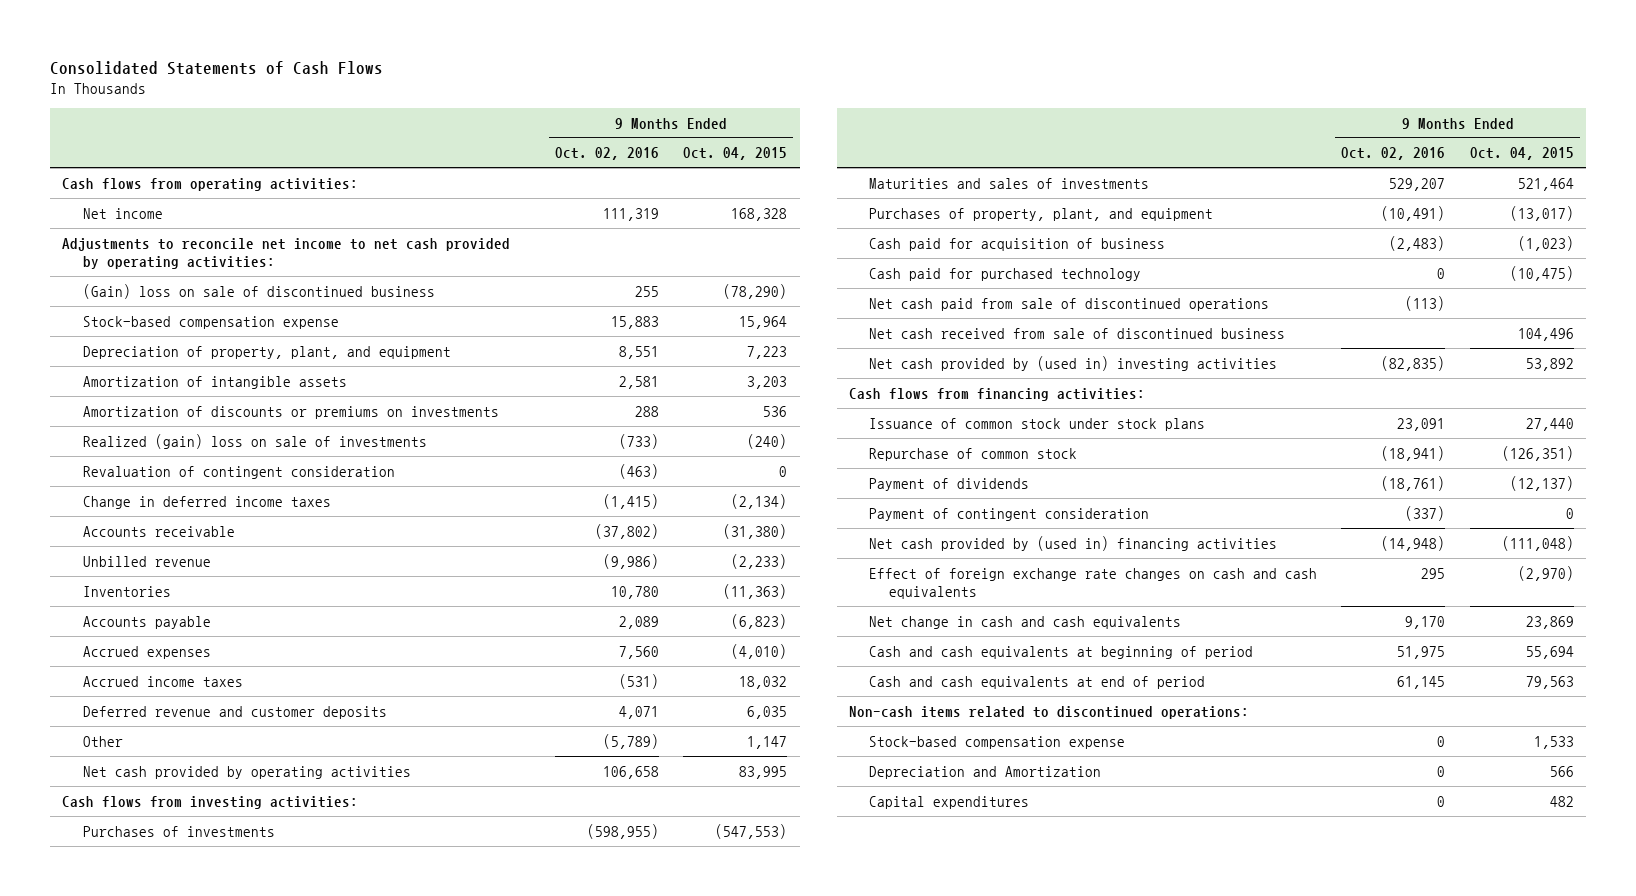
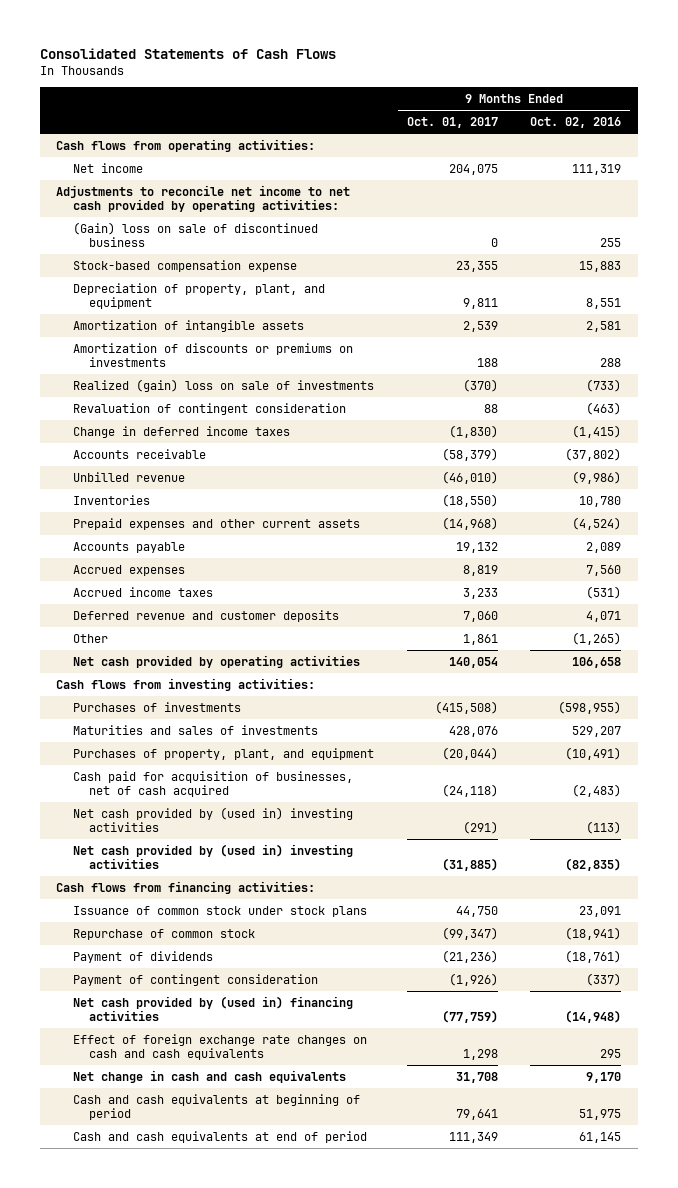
- | 9 Months Ended Oct. 02, 2016 | 9 Months Ended Oct. 04, 2015
+ | 9 Months Ended Oct. 01, 2017 | 9 Months Ended Oct. 02, 2016
+ Prepaid expenses and other current assets | (14,968) | (4,524)
- Other | (5,789) | 1,147
+ Other | 1,861 | (1,265)
- Cash paid for acquisition of business | (2,483) | (1,023)
- Cash paid for purchased technology | 0 | (10,475)
- Net cash paid from sale of discontinued operations | (113) |
- Net cash received from sale of discontinued business | | 104,496
+ Cash paid for acquisition of businesses, net of cash acquired | (24,118) | (2,483)
+ Net cash provided by (used in) investing activities | (291) | (113)
- Non-cash items related to discontinued operations:
- Stock-based compensation expense | 0 | 1,533
- Depreciation and Amortization | 0 | 566
- Capital expenditures | 0 | 482

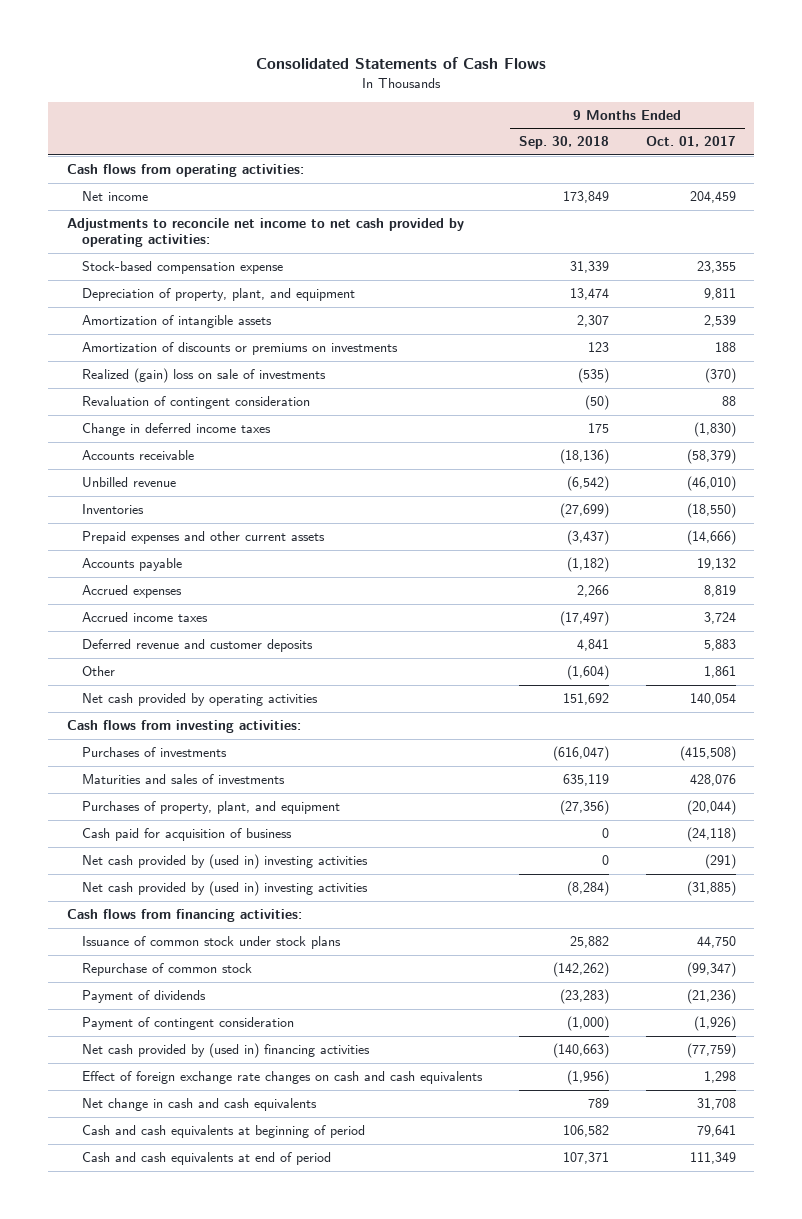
- | 9 Months Ended Oct. 01, 2017 | 9 Months Ended Oct. 02, 2016
+ | 9 Months Ended Sep. 30, 2018 | 9 Months Ended Oct. 01, 2017
- Net income | 204,075 | 111,319
+ Net income | 173,849 | 204,459
- (Gain) loss on sale of discontinued business | 0 | 255
- Prepaid expenses and other current assets | (14,968) | (4,524)
+ Prepaid expenses and other current assets | (3,437) | (14,666)
- Accrued income taxes | 3,233 | (531)
- Deferred revenue and customer deposits | 7,060 | 4,071
+ Accrued income taxes | (17,497) | 3,724
+ Deferred revenue and customer deposits | 4,841 | 5,883
- Cash paid for acquisition of businesses, net of cash acquired | (24,118) | (2,483)
+ Cash paid for acquisition of business | 0 | (24,118)

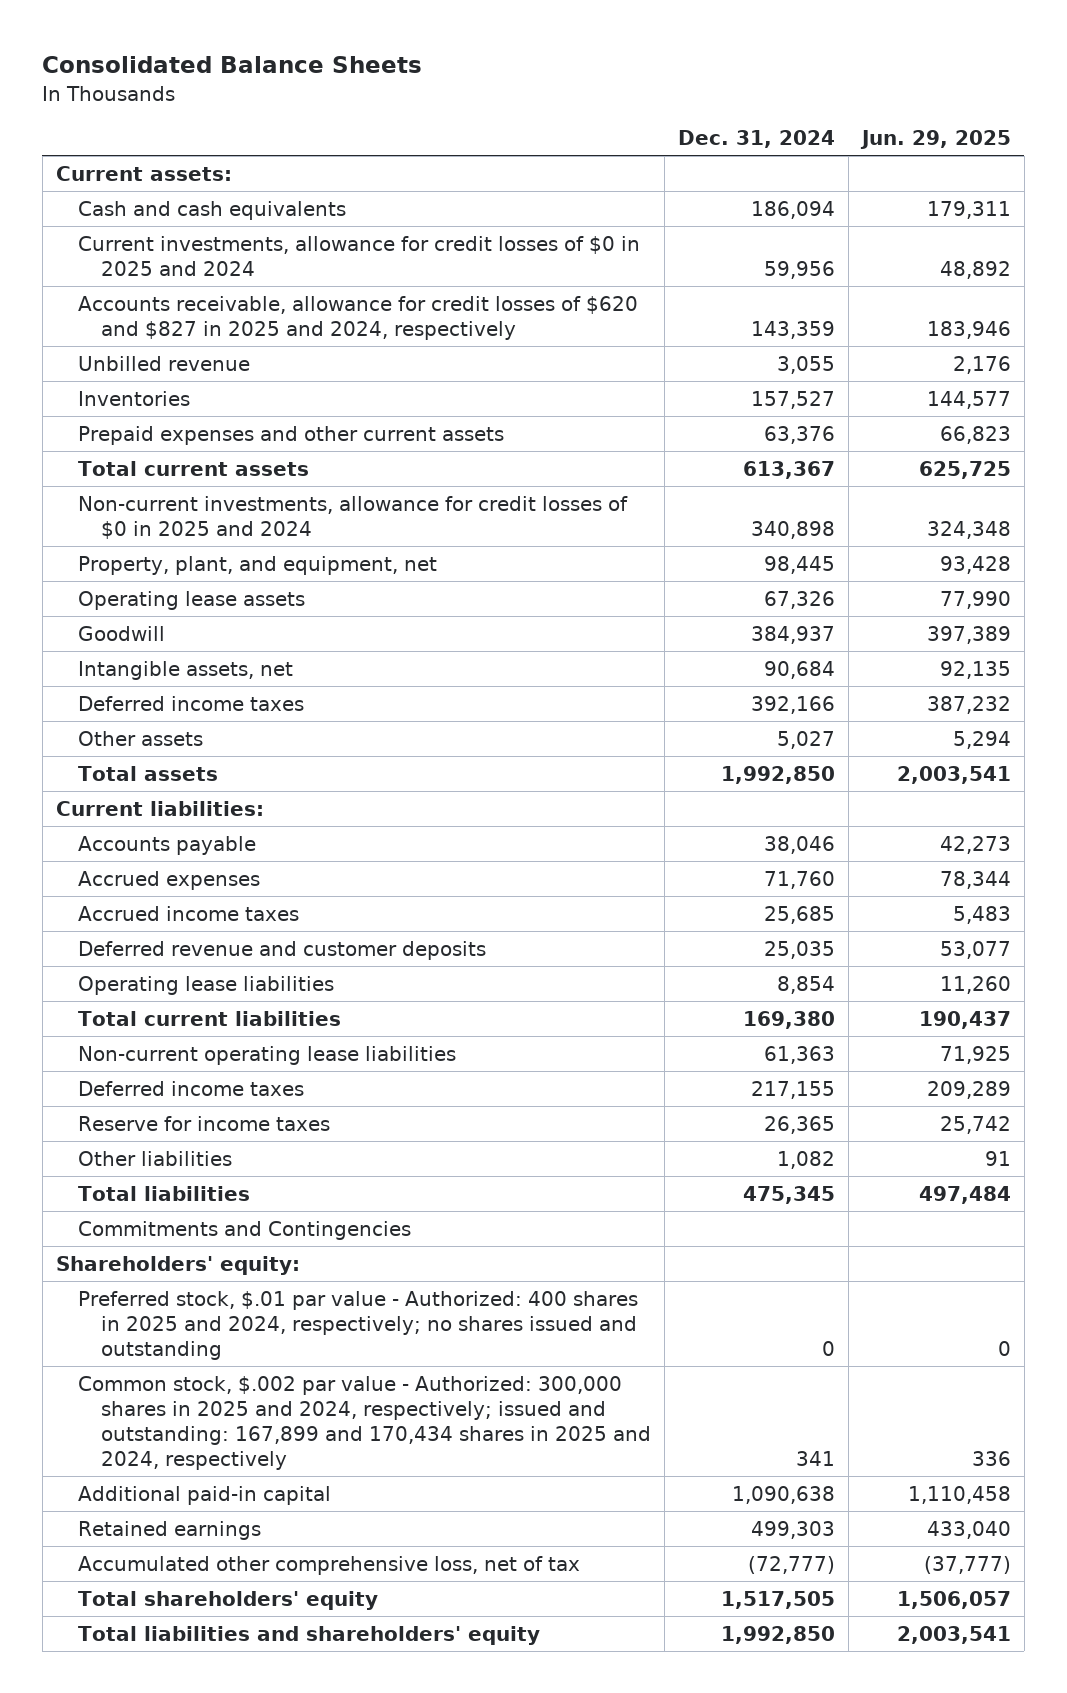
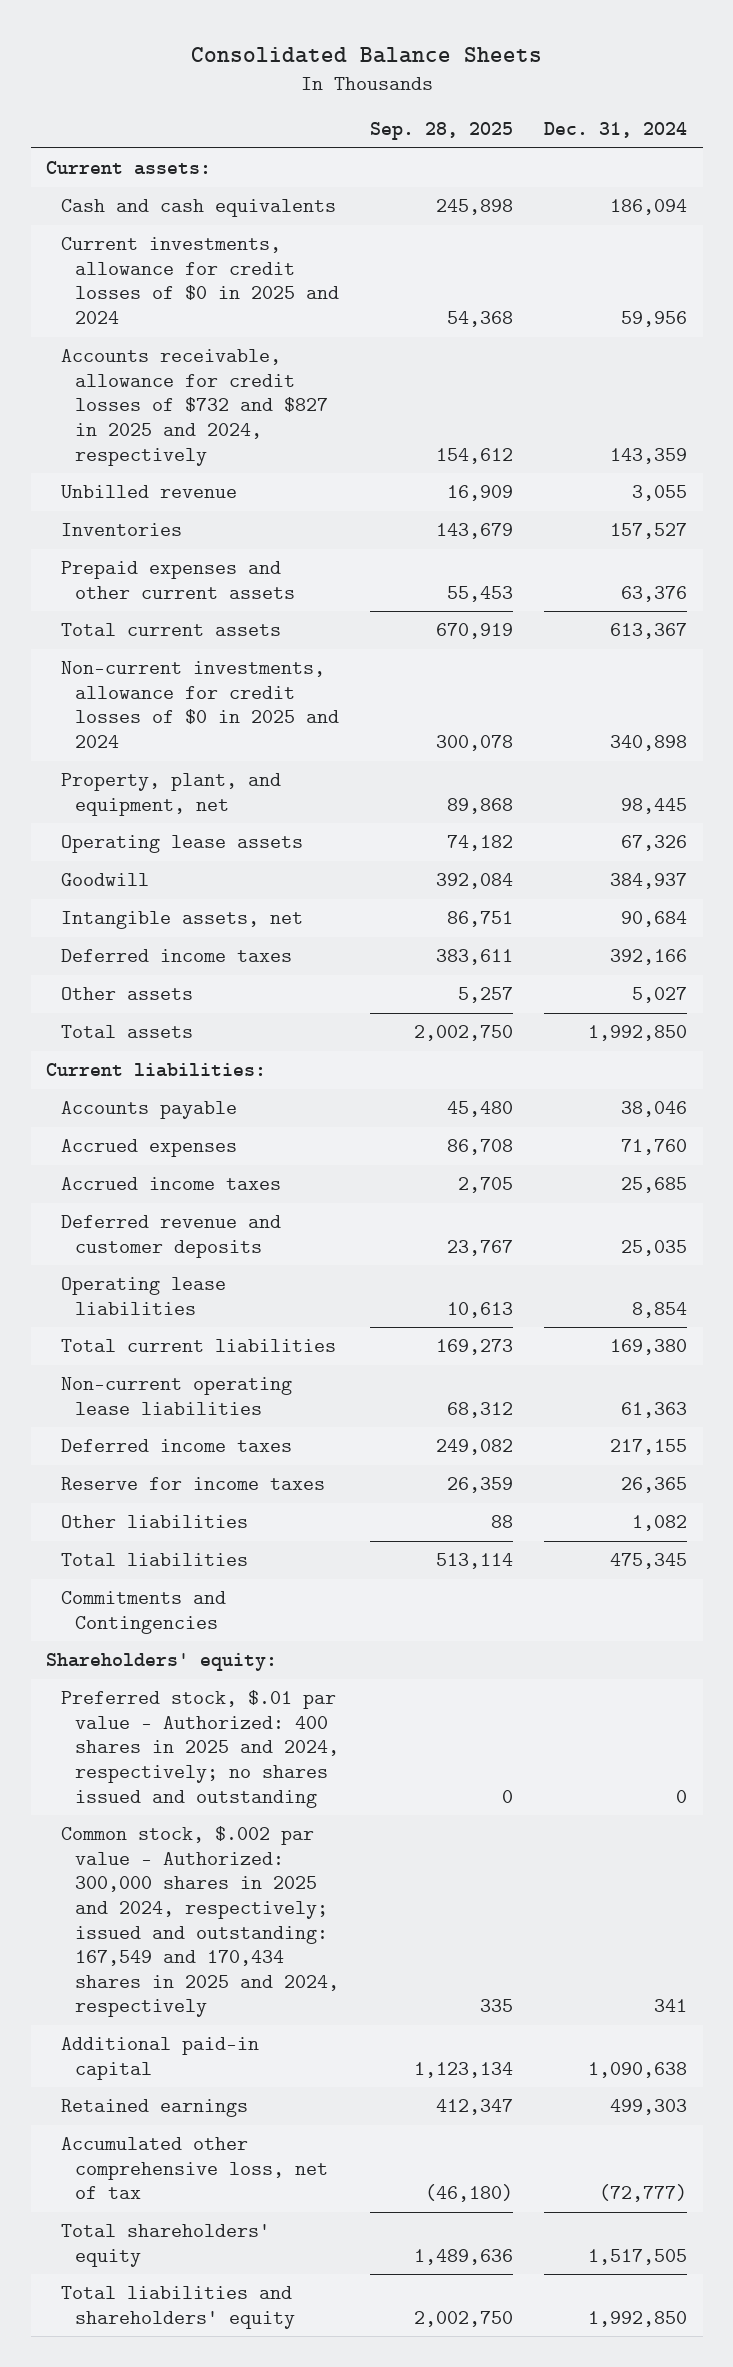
- | Dec. 31, 2024 | Jun. 29, 2025
+ | Sep. 28, 2025 | Dec. 31, 2024
- Accounts receivable, allowance for credit losses of $620 and $827 in 2025 and 2024, respectively | 143,359 | 183,946
+ Accounts receivable, allowance for credit losses of $732 and $827 in 2025 and 2024, respectively | 154,612 | 143,359
- Common stock, $.002 par value - Authorized: 300,000 shares in 2025 and 2024, respectively; issued and outstanding: 167,899 and 170,434 shares in 2025 and 2024, respectively | 341 | 336
+ Common stock, $.002 par value - Authorized: 300,000 shares in 2025 and 2024, respectively; issued and outstanding: 167,549 and 170,434 shares in 2025 and 2024, respectively | 335 | 341

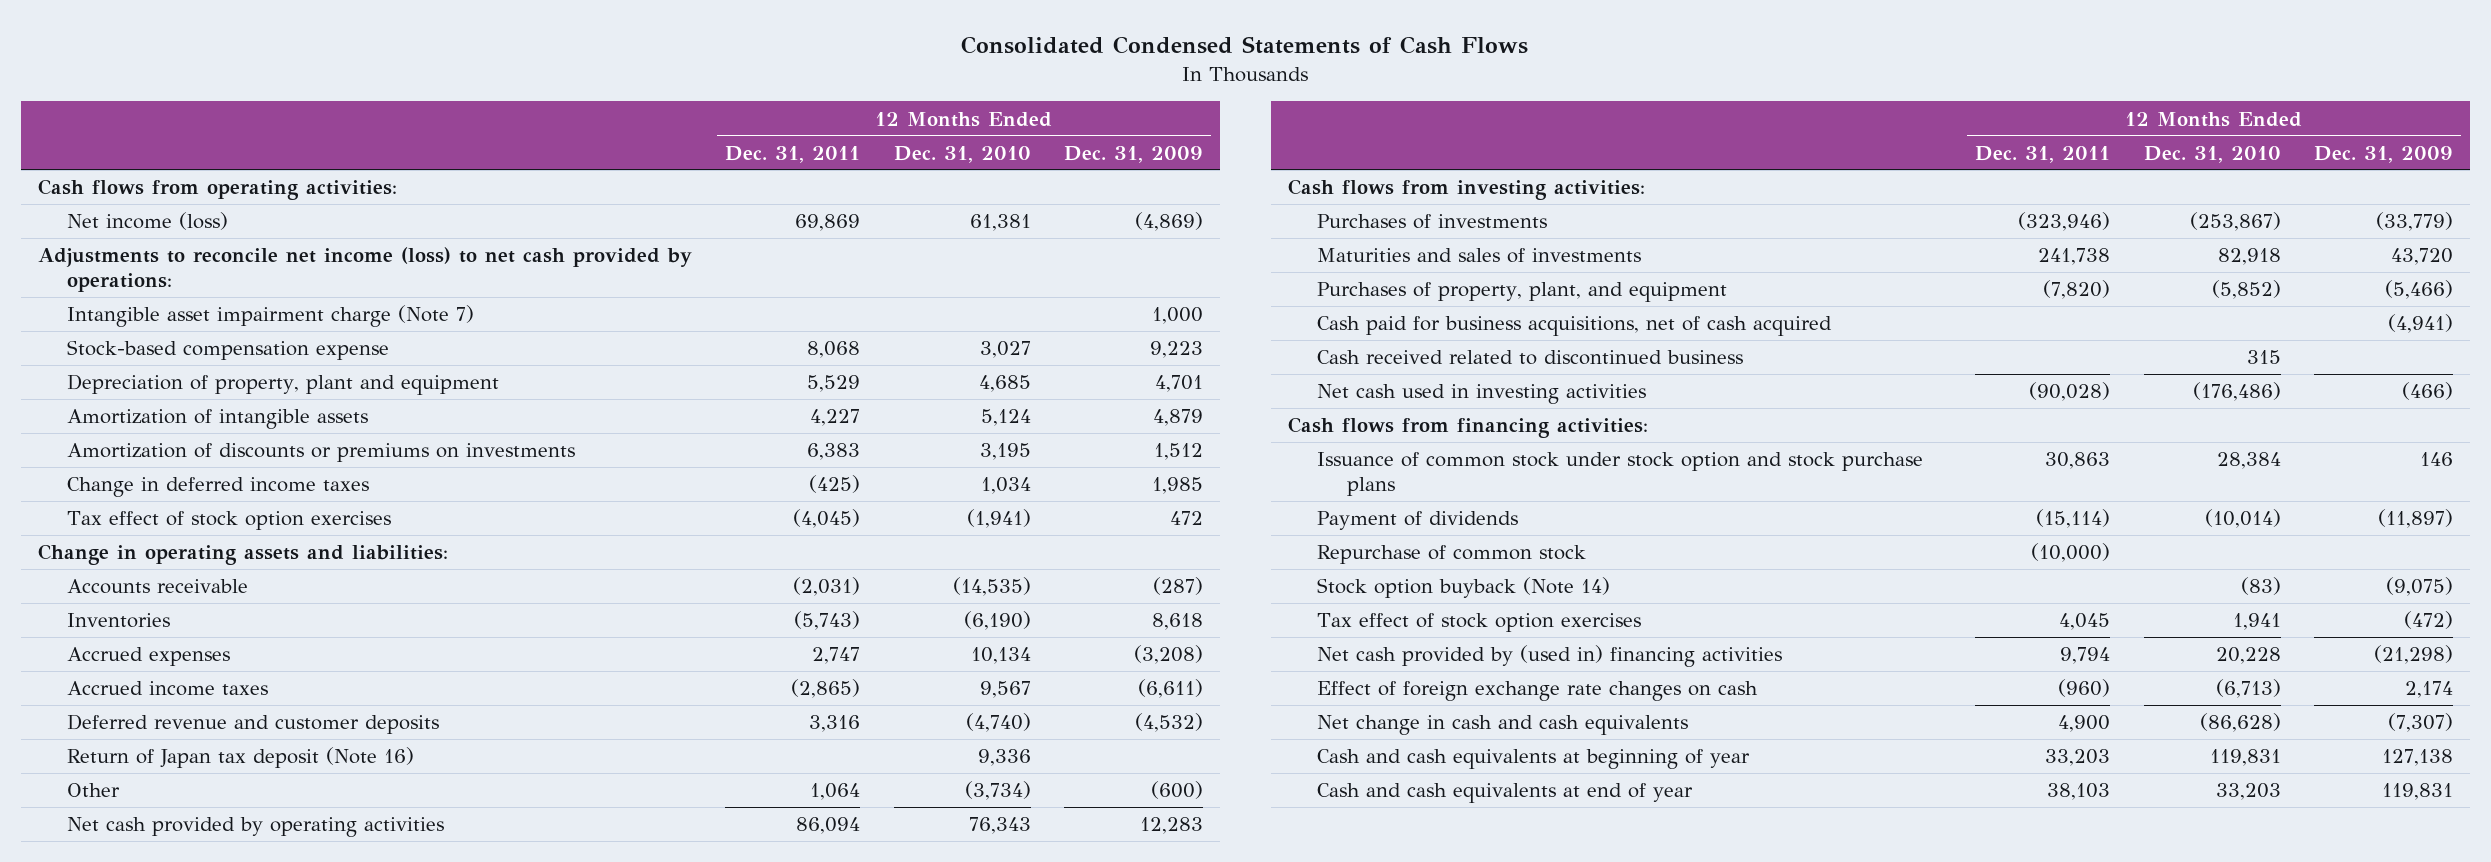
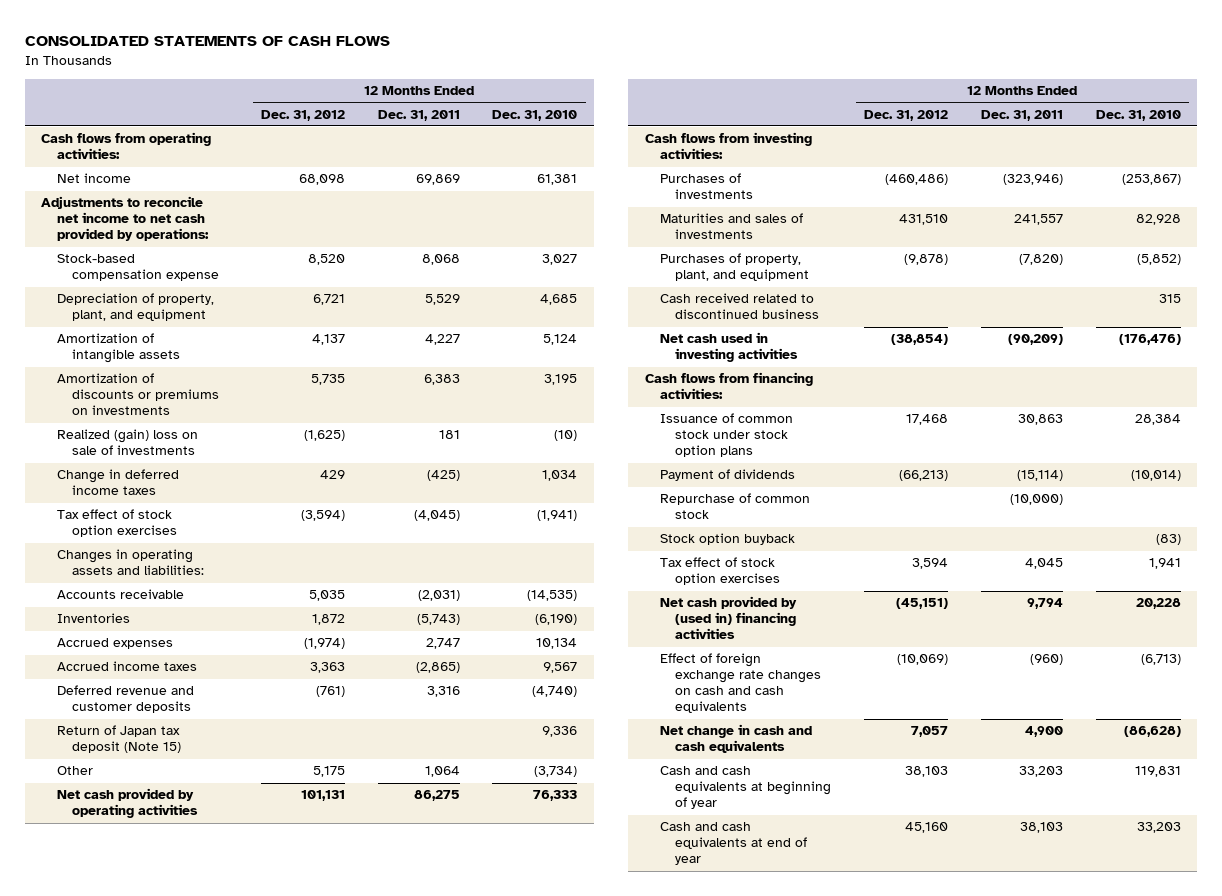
- Consolidated Condensed Statements of Cash Flows
+ CONSOLIDATED STATEMENTS OF CASH FLOWS
- | 12 Months Ended Dec. 31, 2011 | 12 Months Ended Dec. 31, 2010 | 12 Months Ended Dec. 31, 2009
+ | 12 Months Ended Dec. 31, 2012 | 12 Months Ended Dec. 31, 2011 | 12 Months Ended Dec. 31, 2010
- Net income (loss) | 69,869 | 61,381 | (4,869)
- Adjustments to reconcile net income (loss) to net cash provided by operations:
- Intangible asset impairment charge (Note 7) | | | 1,000
+ Net income | 68,098 | 69,869 | 61,381
+ Adjustments to reconcile net income to net cash provided by operations:
- Depreciation of property, plant and equipment | 5,529 | 4,685 | 4,701
+ Depreciation of property, plant, and equipment | 6,721 | 5,529 | 4,685
+ Realized (gain) loss on sale of investments | (1,625) | 181 | (10)
- Change in operating assets and liabilities:
+ Changes in operating assets and liabilities:
- Return of Japan tax deposit (Note 16) | | 9,336 |
+ Return of Japan tax deposit (Note 15) | | | 9,336
- Net cash provided by operating activities | 86,094 | 76,343 | 12,283
+ Net cash provided by operating activities | 101,131 | 86,275 | 76,333
- Maturities and sales of investments | 241,738 | 82,918 | 43,720
+ Maturities and sales of investments | 431,510 | 241,557 | 82,928
- Cash paid for business acquisitions, net of cash acquired | | | (4,941)
- Net cash used in investing activities | (90,028) | (176,486) | (466)
+ Net cash used in investing activities | (38,854) | (90,209) | (176,476)
- Issuance of common stock under stock option and stock purchase plans | 30,863 | 28,384 | 146
+ Issuance of common stock under stock option plans | 17,468 | 30,863 | 28,384
- Stock option buyback (Note 14) | | (83) | (9,075)
+ Stock option buyback | | | (83)
- Effect of foreign exchange rate changes on cash | (960) | (6,713) | 2,174
+ Effect of foreign exchange rate changes on cash and cash equivalents | (10,069) | (960) | (6,713)

